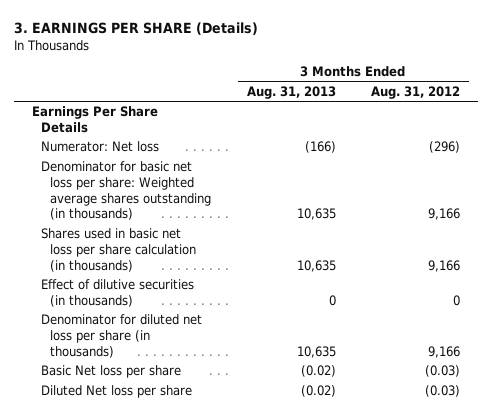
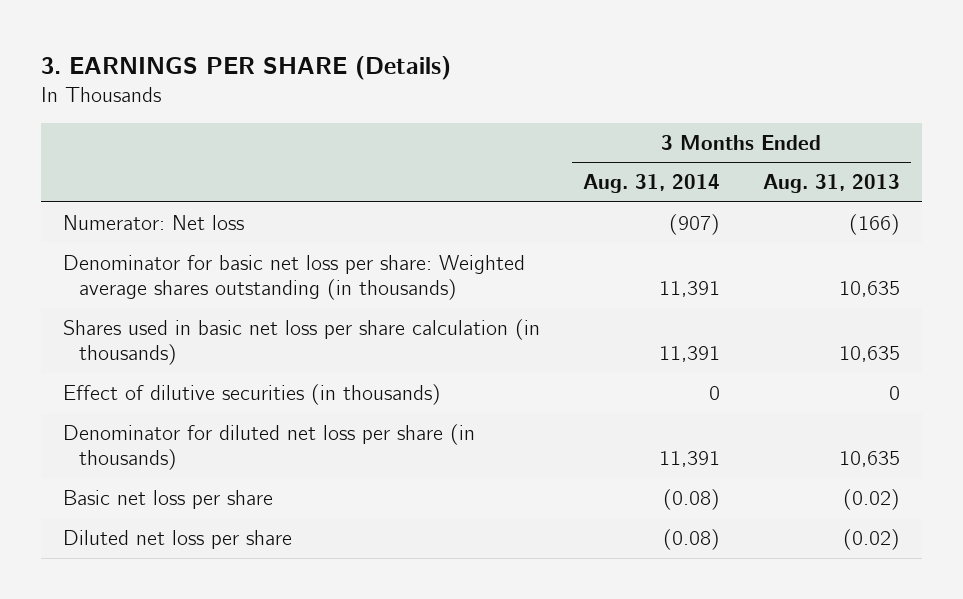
- | 3 Months Ended Aug. 31, 2013 | 3 Months Ended Aug. 31, 2012
+ | 3 Months Ended Aug. 31, 2014 | 3 Months Ended Aug. 31, 2013
- Earnings Per Share Details
- Basic Net loss per share | (0.02) | (0.03)
- Diluted Net loss per share | (0.02) | (0.03)
+ Basic net loss per share | (0.08) | (0.02)
+ Diluted net loss per share | (0.08) | (0.02)

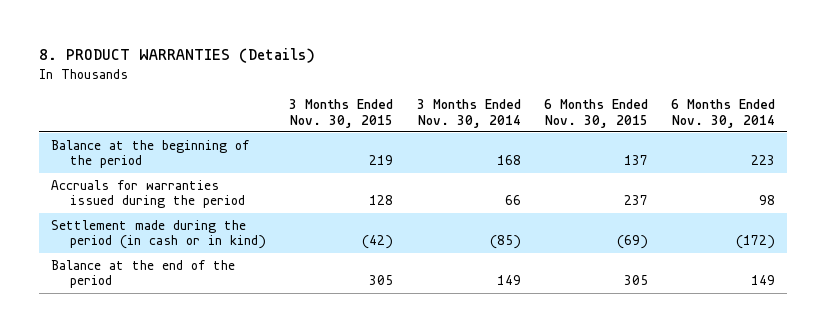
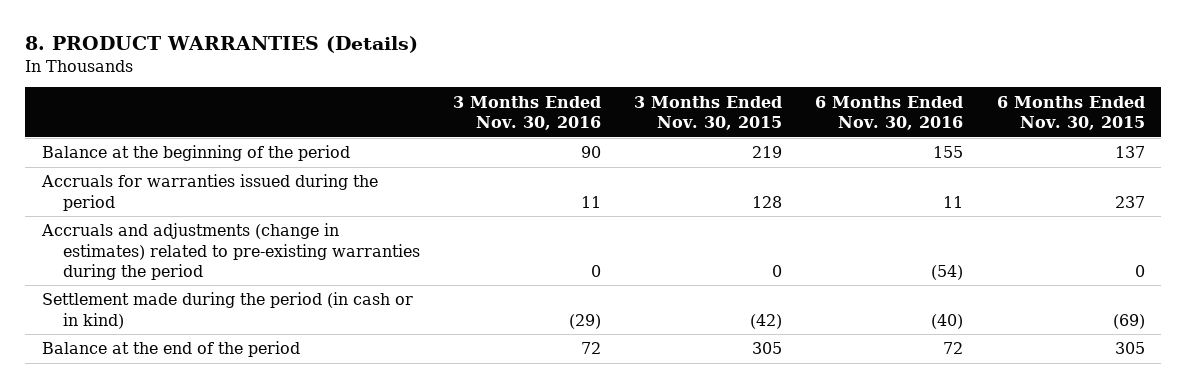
- | 3 Months Ended Nov. 30, 2015 | 3 Months Ended Nov. 30, 2014 | 6 Months Ended Nov. 30, 2015 | 6 Months Ended Nov. 30, 2014
+ | 3 Months Ended Nov. 30, 2016 | 3 Months Ended Nov. 30, 2015 | 6 Months Ended Nov. 30, 2016 | 6 Months Ended Nov. 30, 2015
+ Accruals and adjustments (change in estimates) related to pre-existing warranties during the period | 0 | 0 | (54) | 0

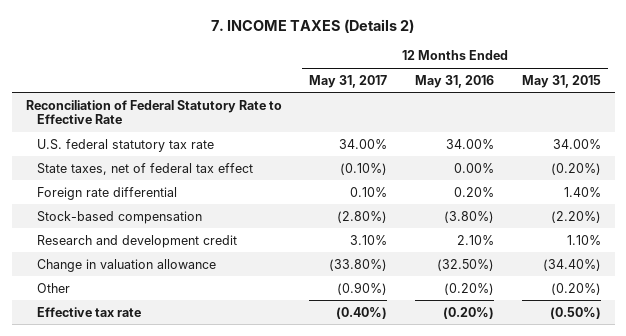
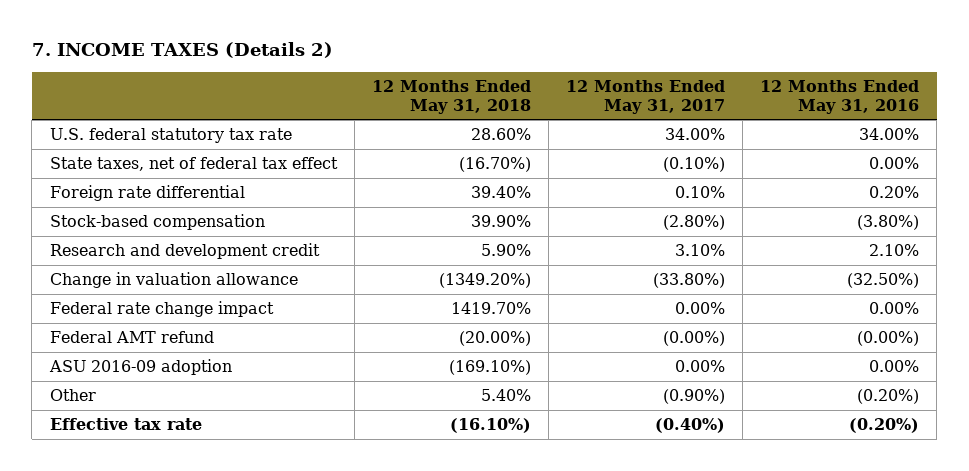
- | 12 Months Ended May 31, 2017 | 12 Months Ended May 31, 2016 | 12 Months Ended May 31, 2015
+ | 12 Months Ended May 31, 2018 | 12 Months Ended May 31, 2017 | 12 Months Ended May 31, 2016
- Reconciliation of Federal Statutory Rate to Effective Rate
+ Federal rate change impact | 1419.70% | 0.00% | 0.00%
+ Federal AMT refund | (20.00%) | (0.00%) | (0.00%)
+ ASU 2016-09 adoption | (169.10%) | 0.00% | 0.00%

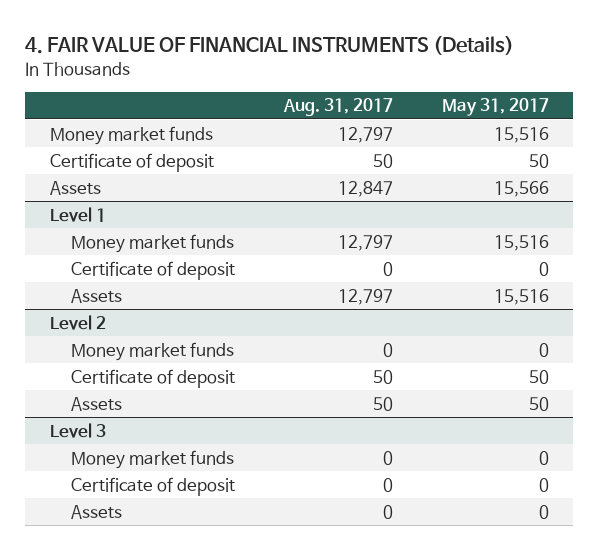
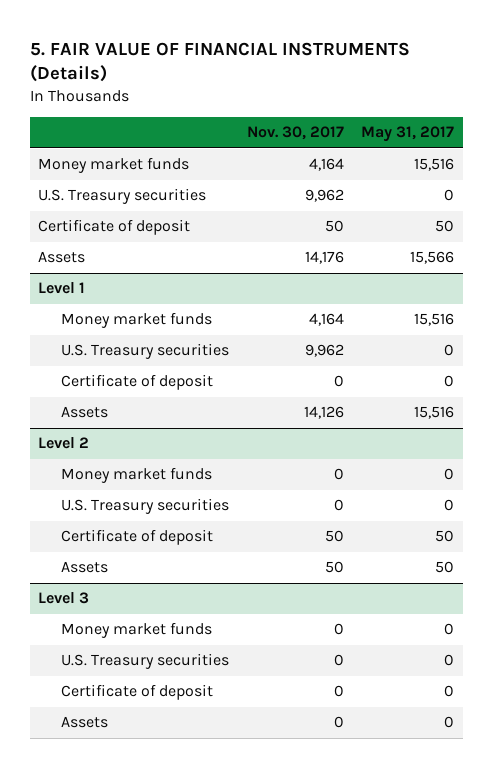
- 4. FAIR VALUE OF FINANCIAL INSTRUMENTS (Details)
+ 5. FAIR VALUE OF FINANCIAL INSTRUMENTS (Details)
- | Aug. 31, 2017 | May 31, 2017
+ | Nov. 30, 2017 | May 31, 2017
+ U.S. Treasury securities | 9,962 | 0
@ Level 1
+ U.S. Treasury securities | 9,962 | 0
@ Level 2
+ U.S. Treasury securities | 0 | 0
@ Level 3
+ U.S. Treasury securities | 0 | 0

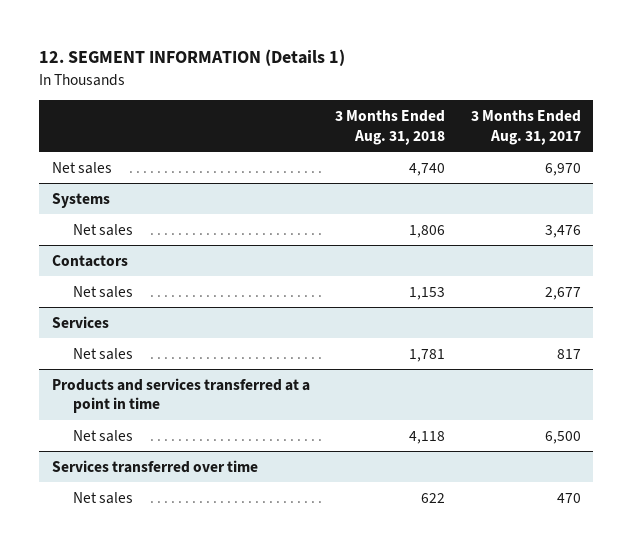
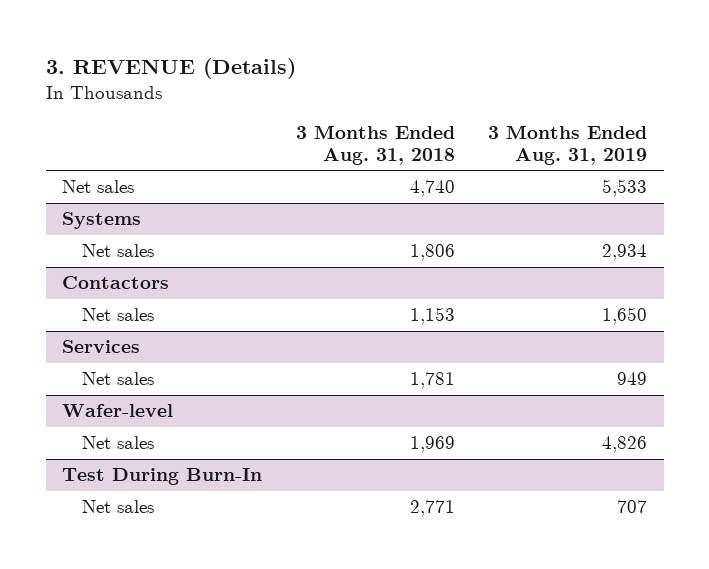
- 12. SEGMENT INFORMATION (Details 1)
+ 3. REVENUE (Details)
- | 3 Months Ended Aug. 31, 2018 | 3 Months Ended Aug. 31, 2017
+ | 3 Months Ended Aug. 31, 2018 | 3 Months Ended Aug. 31, 2019
- Products and services transferred at a point in time
- Net sales | 4,118 | 6,500
- Services transferred over time
- Net sales | 622 | 470
+ Wafer-level
+ Net sales | 1,969 | 4,826
+ Test During Burn-In
+ Net sales | 2,771 | 707

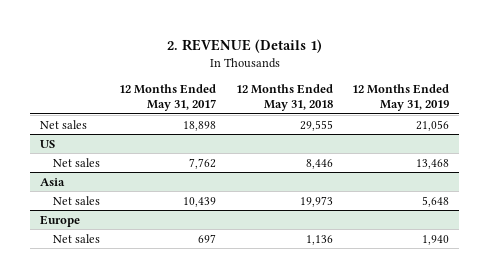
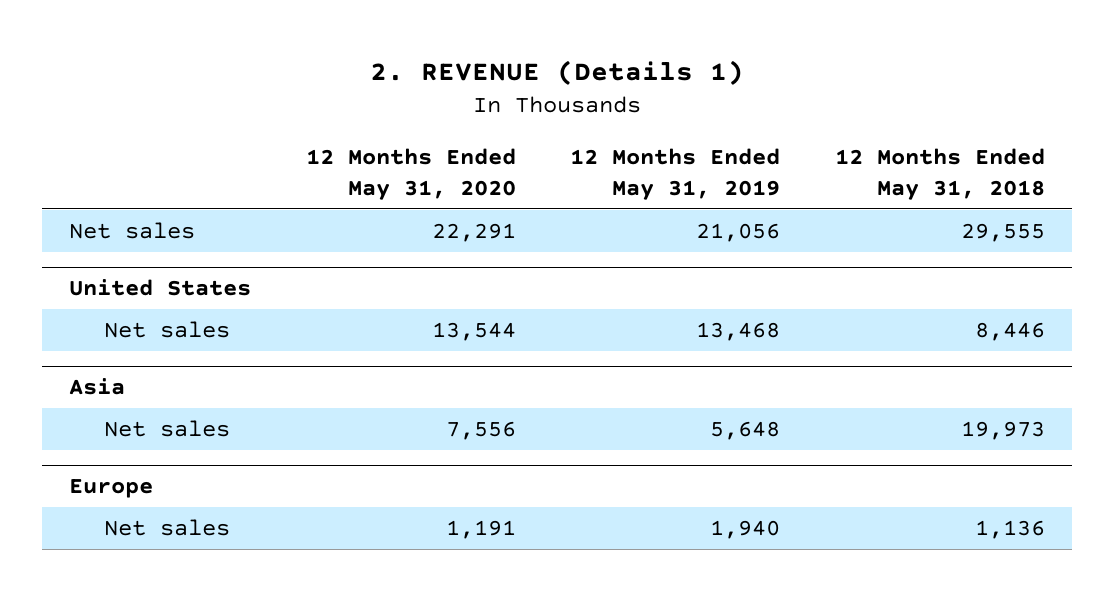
- | 12 Months Ended May 31, 2017 | 12 Months Ended May 31, 2018 | 12 Months Ended May 31, 2019
+ | 12 Months Ended May 31, 2020 | 12 Months Ended May 31, 2019 | 12 Months Ended May 31, 2018
- US
+ United States

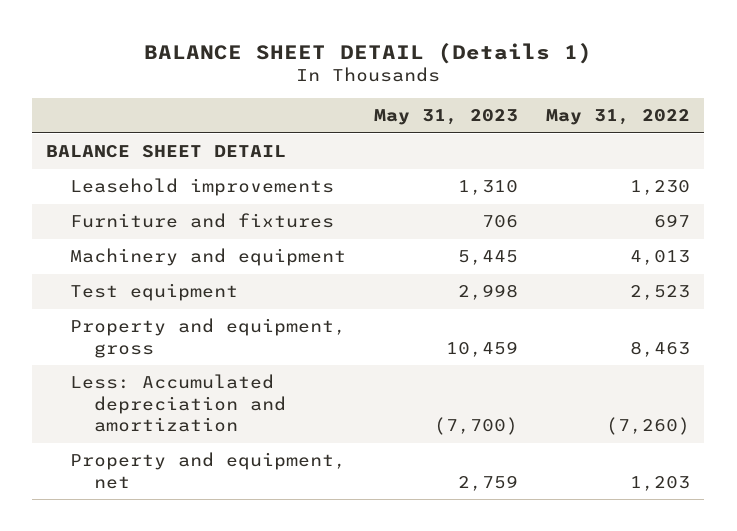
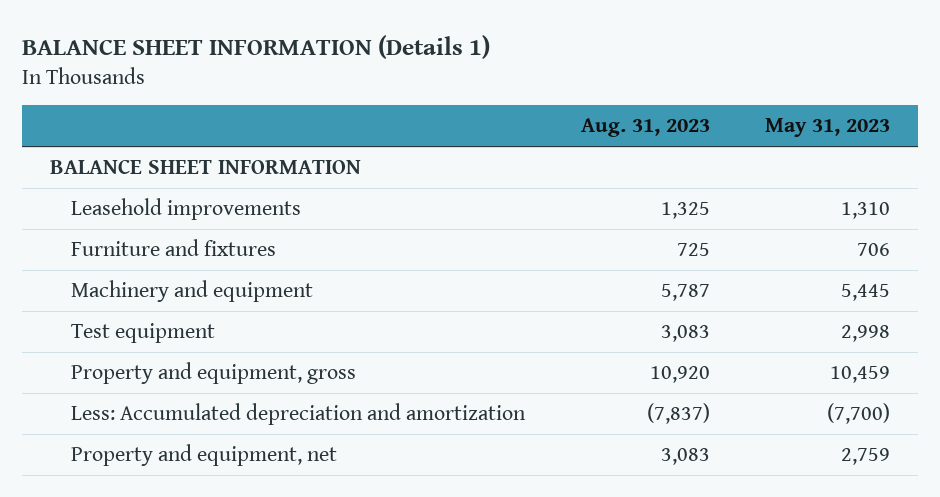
- BALANCE SHEET DETAIL (Details 1)
+ BALANCE SHEET INFORMATION (Details 1)
- | May 31, 2023 | May 31, 2022
+ | Aug. 31, 2023 | May 31, 2023
- BALANCE SHEET DETAIL
+ BALANCE SHEET INFORMATION

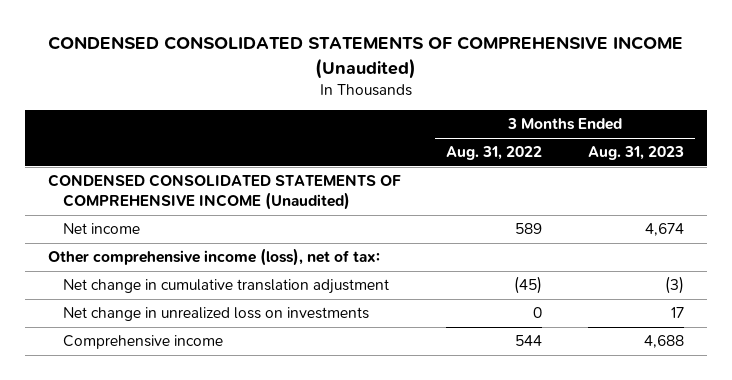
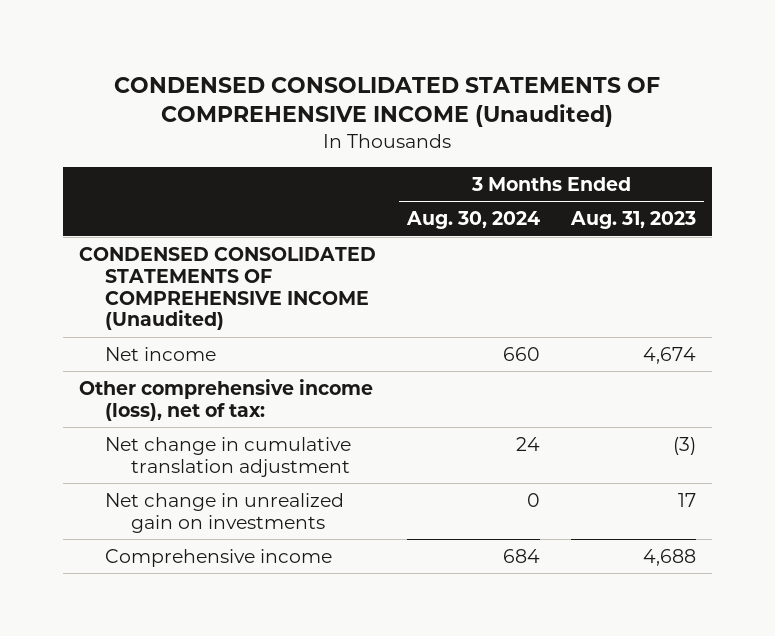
- | 3 Months Ended Aug. 31, 2022 | 3 Months Ended Aug. 31, 2023
+ | 3 Months Ended Aug. 30, 2024 | 3 Months Ended Aug. 31, 2023
- Net change in unrealized loss on investments | 0 | 17
+ Net change in unrealized gain on investments | 0 | 17

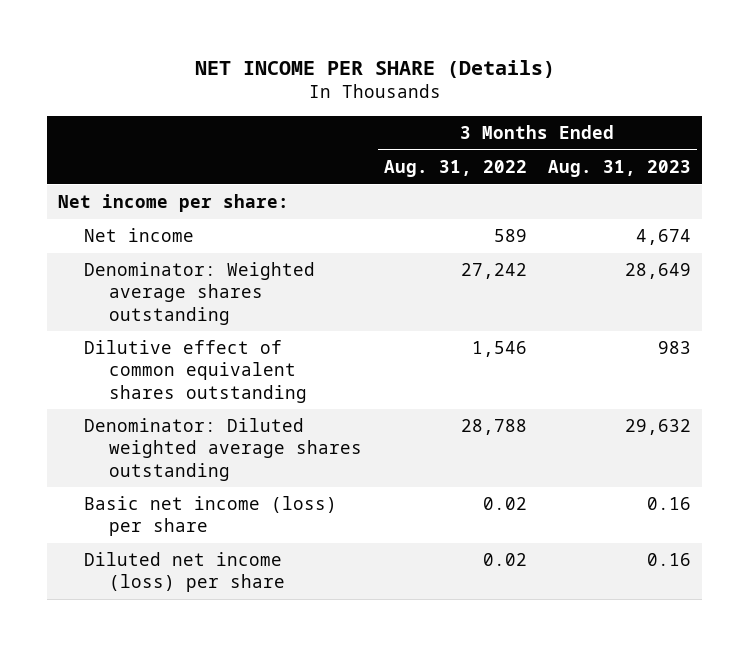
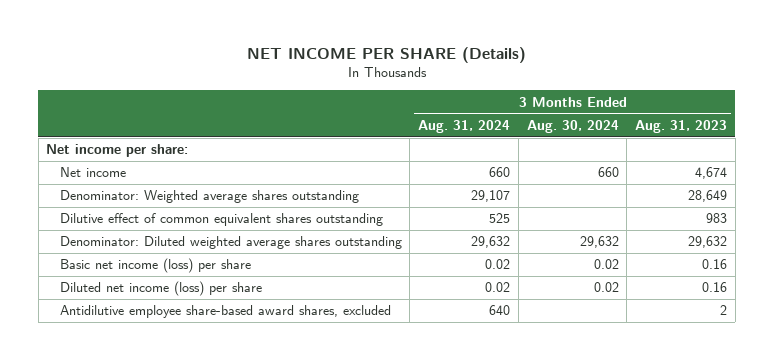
- | 3 Months Ended Aug. 31, 2022 | 3 Months Ended Aug. 31, 2023
+ | 3 Months Ended Aug. 31, 2024 | 3 Months Ended Aug. 30, 2024 | 3 Months Ended Aug. 31, 2023
+ Antidilutive employee share-based award shares, excluded | 640 | | 2

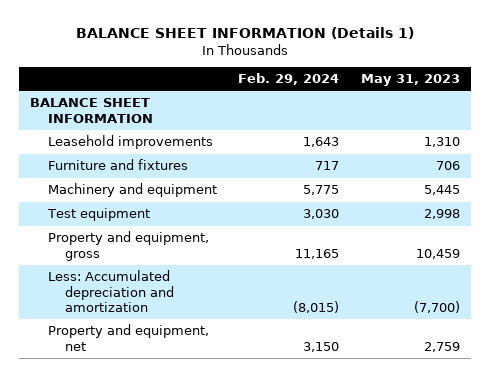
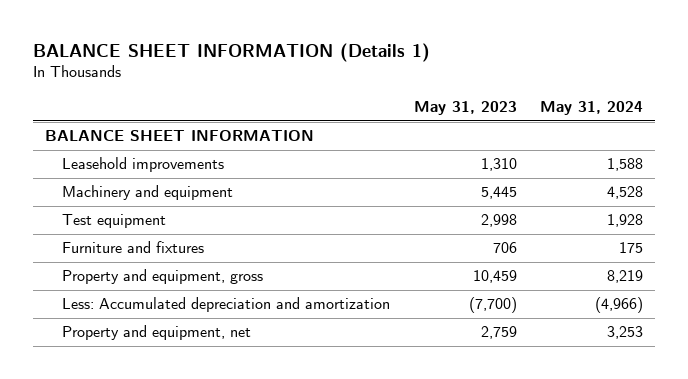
- | Feb. 29, 2024 | May 31, 2023
+ | May 31, 2023 | May 31, 2024
moved down: Furniture and fixtures | 706 | 175

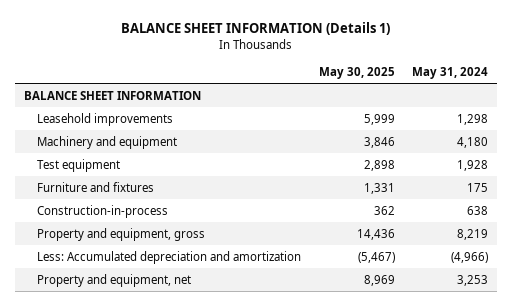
- | May 31, 2023 | May 31, 2024
+ | May 30, 2025 | May 31, 2024
- Leasehold improvements | 1,310 | 1,588
- Machinery and equipment | 5,445 | 4,528
+ Leasehold improvements | 5,999 | 1,298
+ Machinery and equipment | 3,846 | 4,180
+ Construction-in-process | 362 | 638

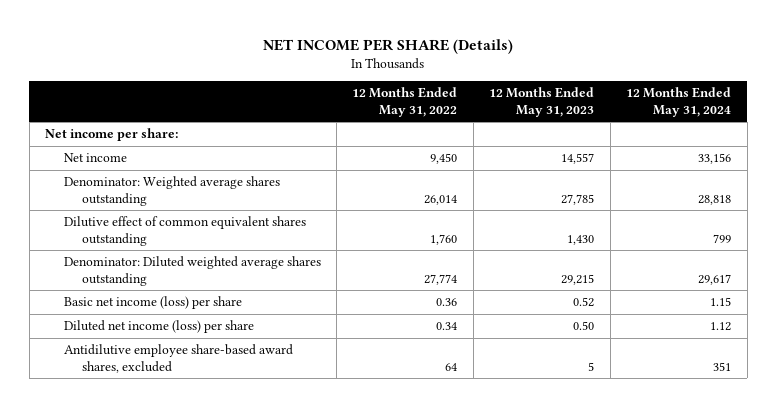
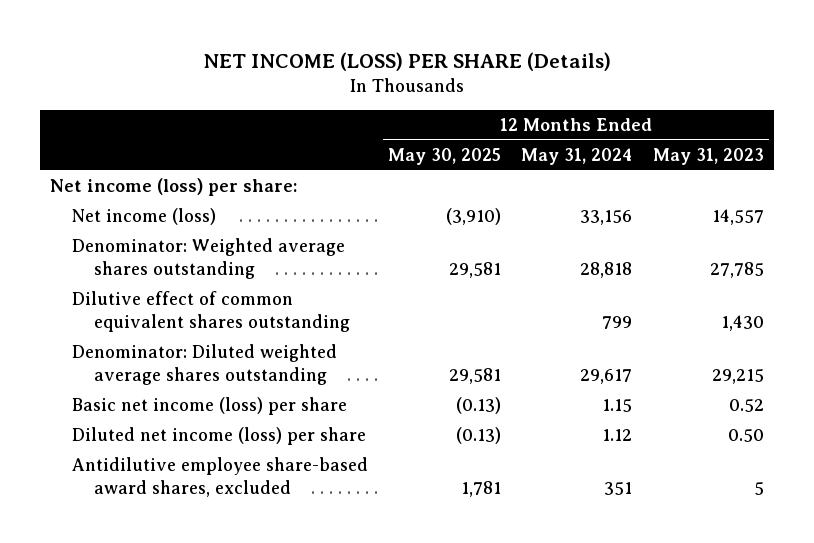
- NET INCOME PER SHARE (Details)
+ NET INCOME (LOSS) PER SHARE (Details)
- | 12 Months Ended May 31, 2022 | 12 Months Ended May 31, 2023 | 12 Months Ended May 31, 2024
+ | 12 Months Ended May 30, 2025 | 12 Months Ended May 31, 2024 | 12 Months Ended May 31, 2023
- Net income per share:
- Net income | 9,450 | 14,557 | 33,156
+ Net income (loss) per share:
+ Net income (loss) | (3,910) | 33,156 | 14,557

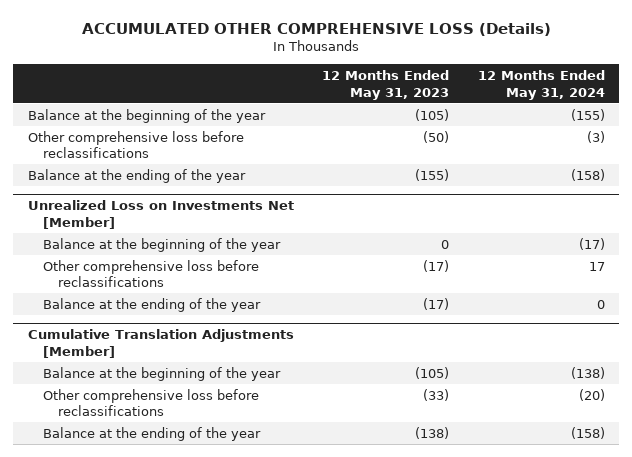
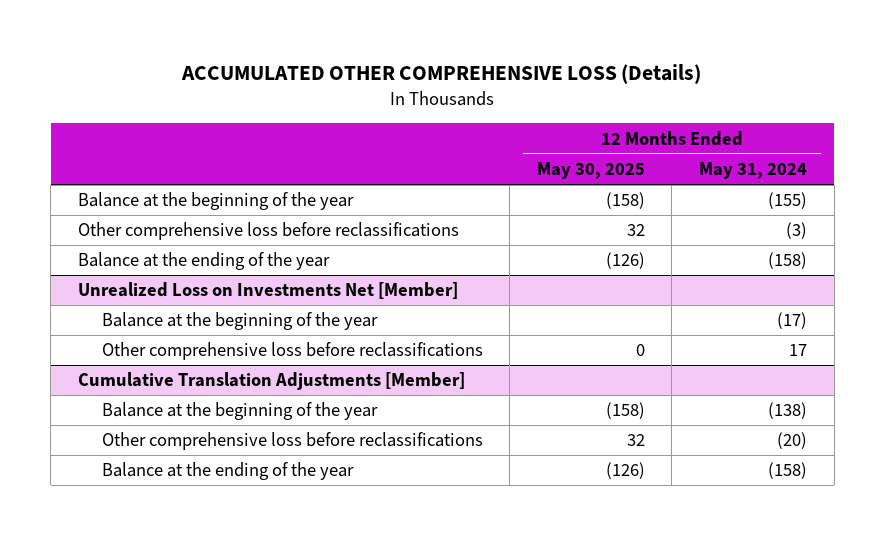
- | 12 Months Ended May 31, 2023 | 12 Months Ended May 31, 2024
+ | 12 Months Ended May 30, 2025 | 12 Months Ended May 31, 2024
@ Unrealized Loss on Investments Net [Member]
- Balance at the ending of the year | (17) | 0

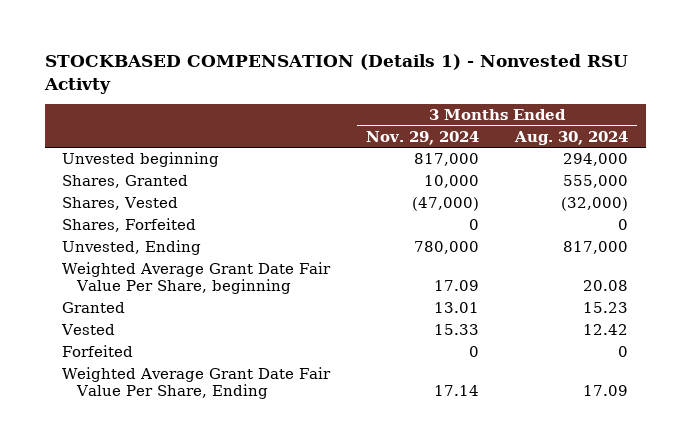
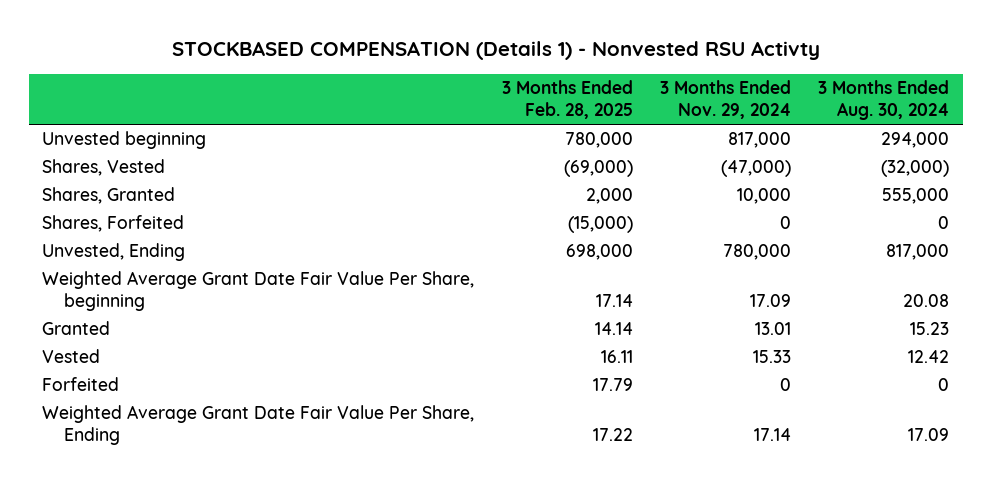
- | 3 Months Ended Nov. 29, 2024 | 3 Months Ended Aug. 30, 2024
+ | 3 Months Ended Feb. 28, 2025 | 3 Months Ended Nov. 29, 2024 | 3 Months Ended Aug. 30, 2024
moved down: Shares, Granted | 2,000 | 10,000 | 555,000

